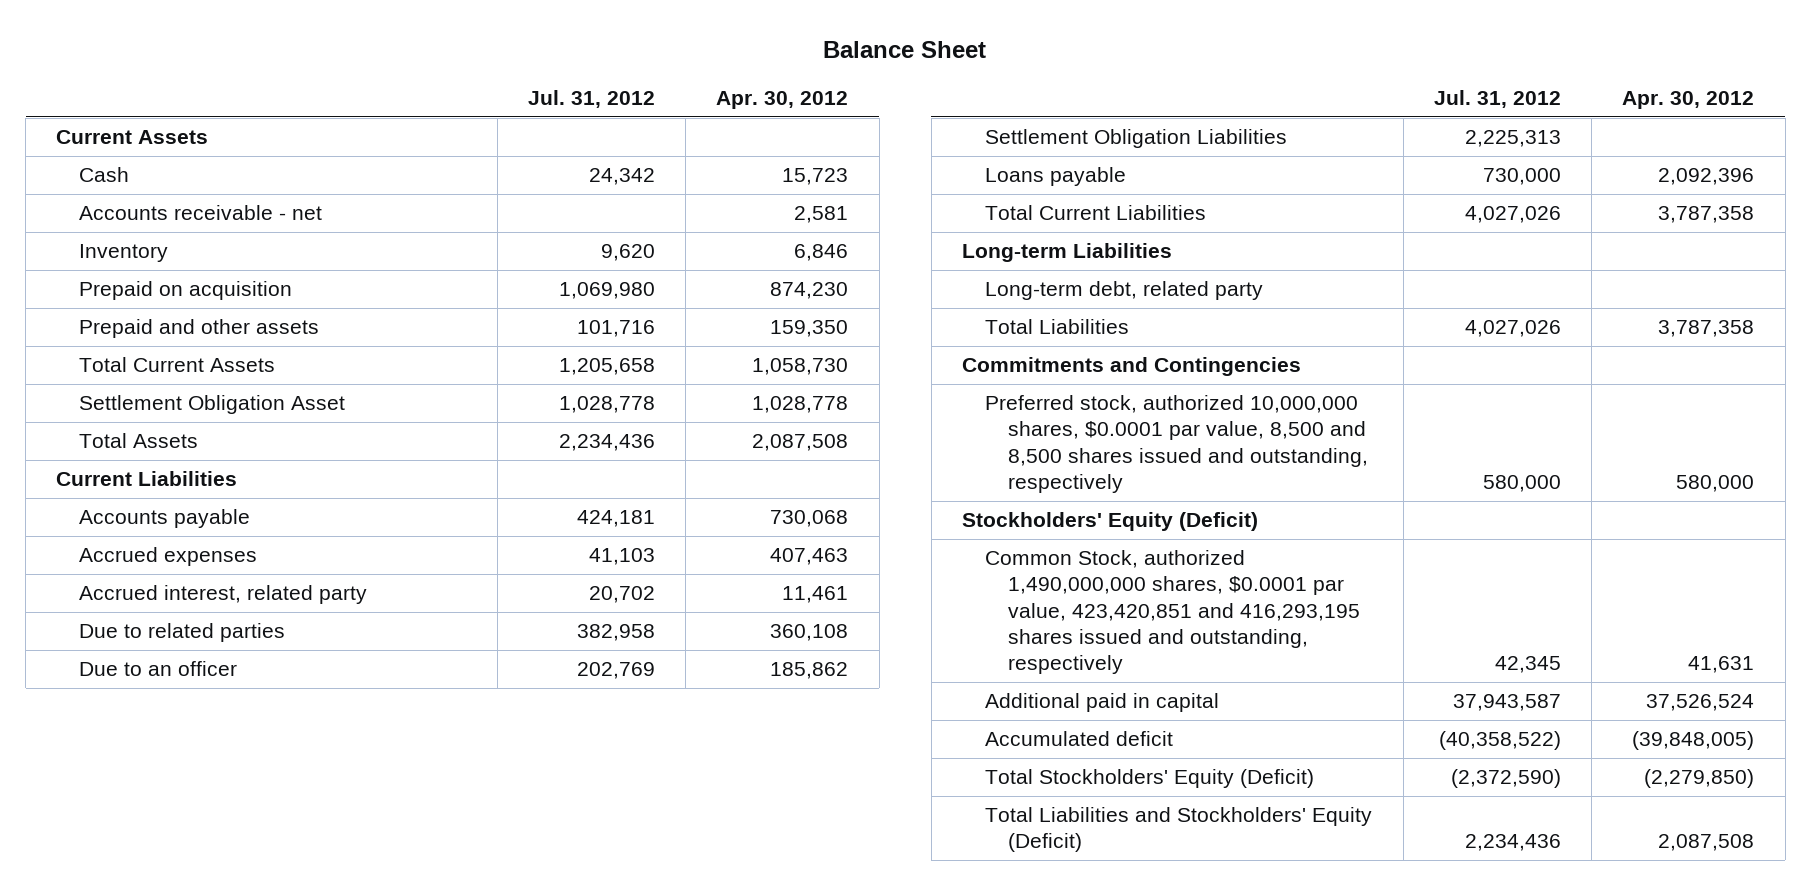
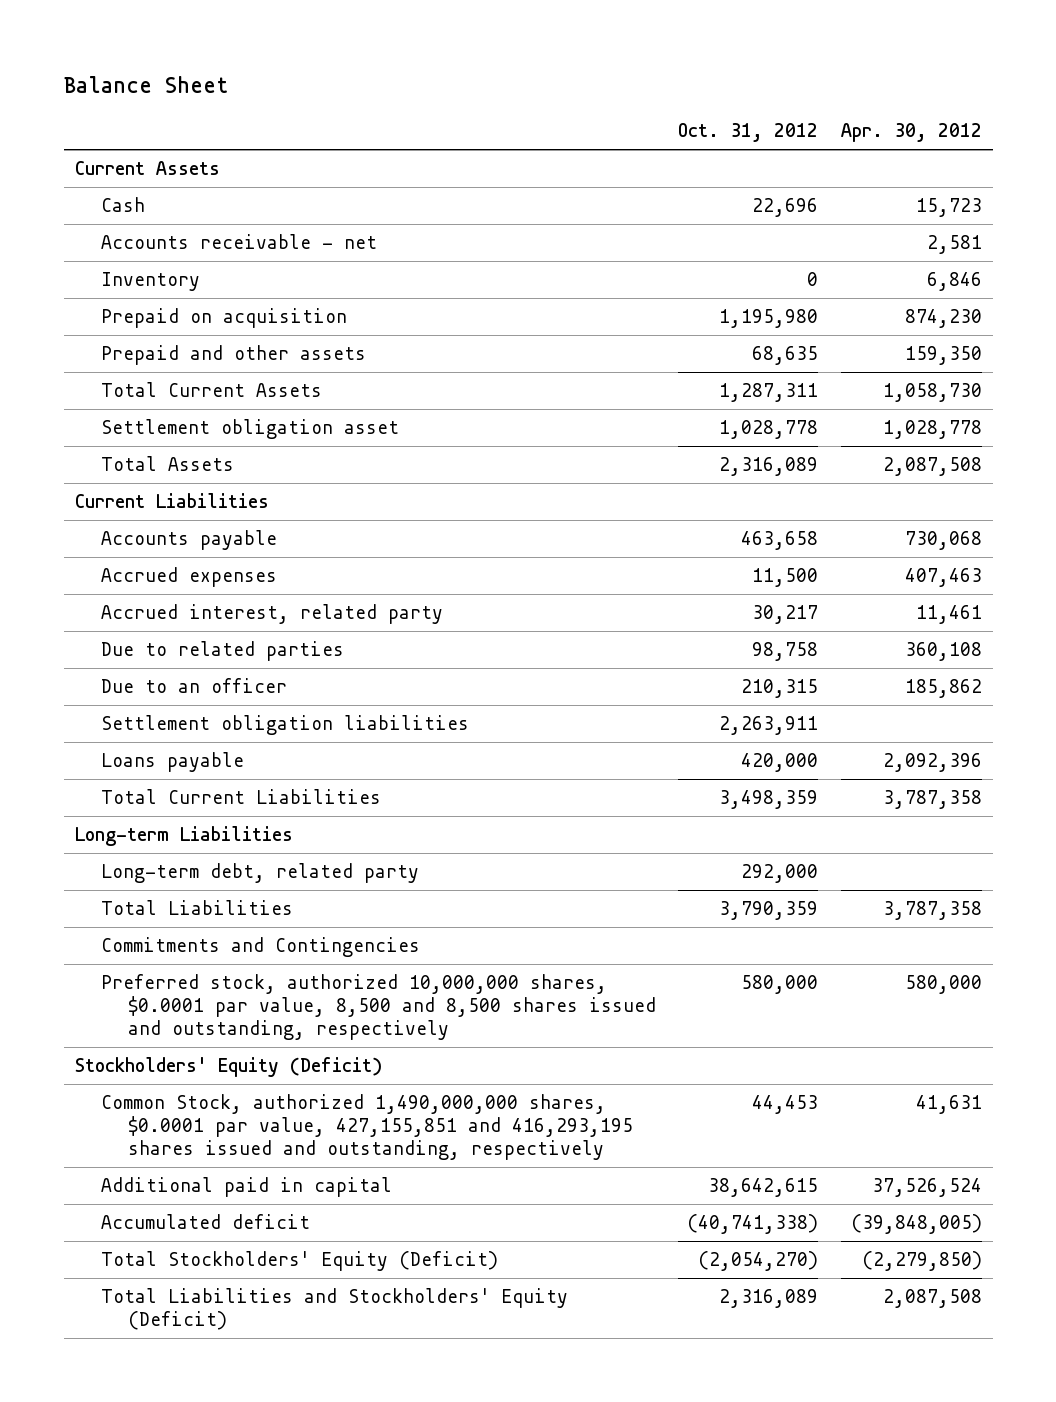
- | Jul. 31, 2012 | Apr. 30, 2012
+ | Oct. 31, 2012 | Apr. 30, 2012
- Settlement Obligation Asset | 1,028,778 | 1,028,778
+ Settlement obligation asset | 1,028,778 | 1,028,778
- Settlement Obligation Liabilities | 2,225,313 |
+ Settlement obligation liabilities | 2,263,911 |
- Common Stock, authorized 1,490,000,000 shares, $0.0001 par value, 423,420,851 and 416,293,195 shares issued and outstanding, respectively | 42,345 | 41,631
+ Common Stock, authorized 1,490,000,000 shares, $0.0001 par value, 427,155,851 and 416,293,195 shares issued and outstanding, respectively | 44,453 | 41,631

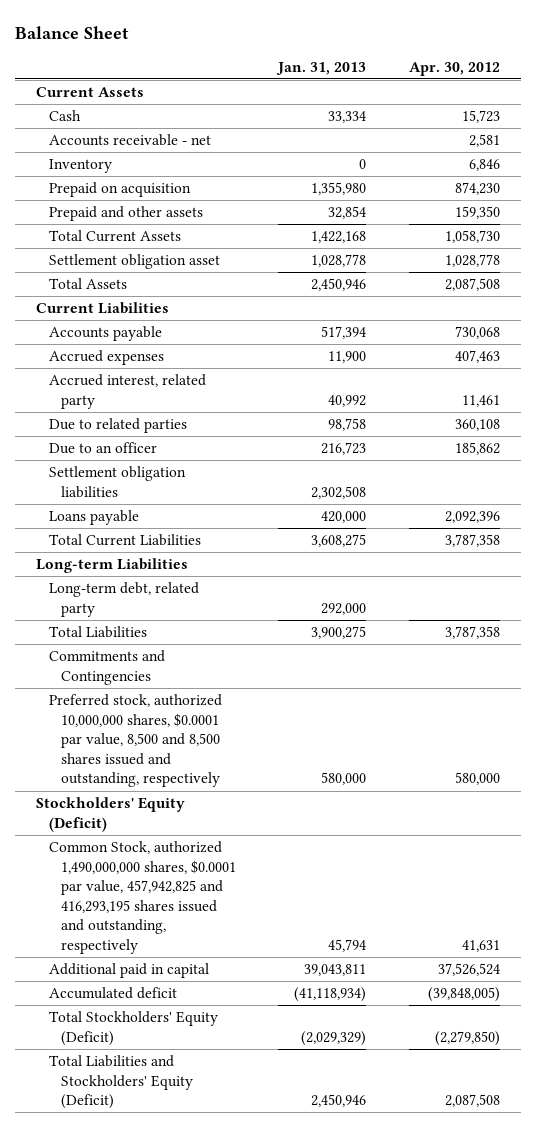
- | Oct. 31, 2012 | Apr. 30, 2012
+ | Jan. 31, 2013 | Apr. 30, 2012
- Common Stock, authorized 1,490,000,000 shares, $0.0001 par value, 427,155,851 and 416,293,195 shares issued and outstanding, respectively | 44,453 | 41,631
+ Common Stock, authorized 1,490,000,000 shares, $0.0001 par value, 457,942,825 and 416,293,195 shares issued and outstanding, respectively | 45,794 | 41,631

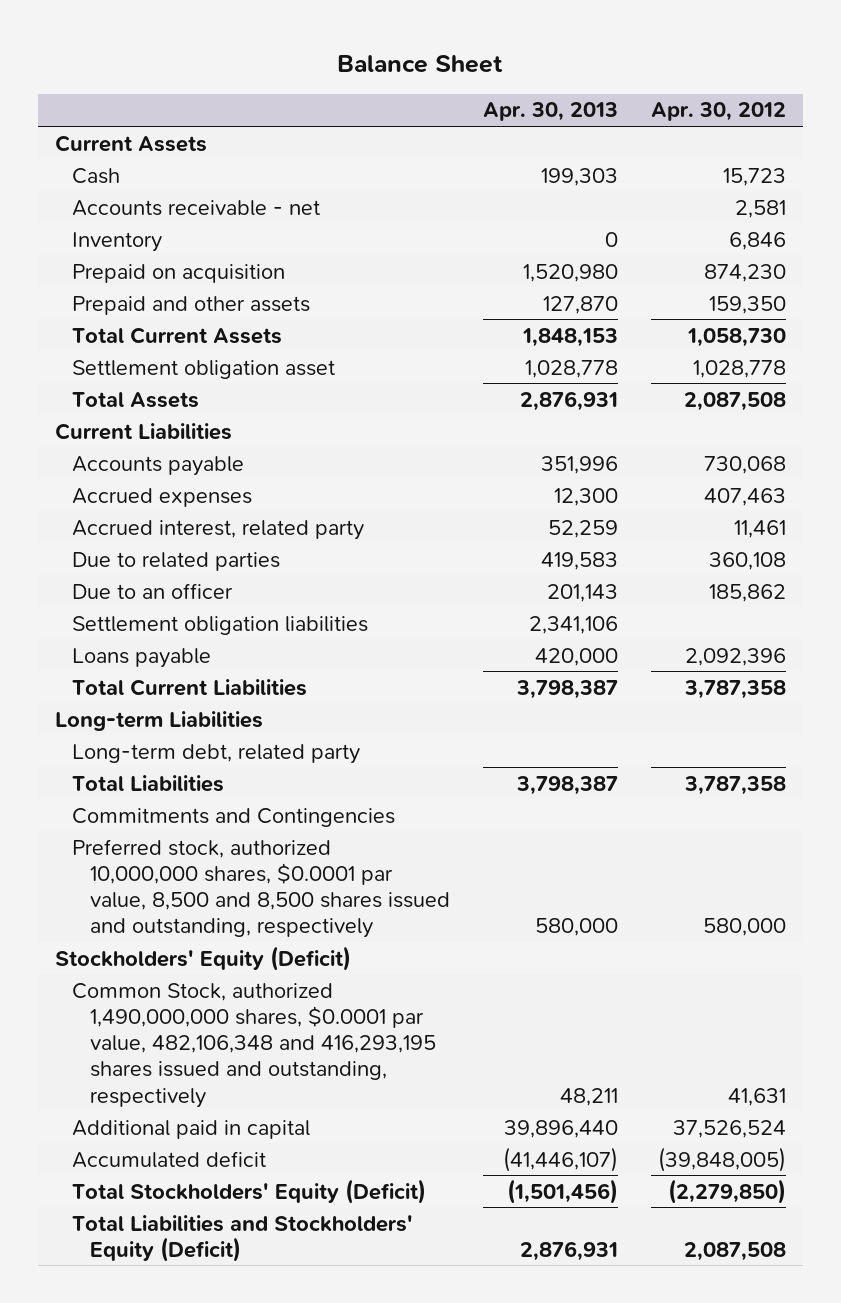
- | Jan. 31, 2013 | Apr. 30, 2012
+ | Apr. 30, 2013 | Apr. 30, 2012
- Common Stock, authorized 1,490,000,000 shares, $0.0001 par value, 457,942,825 and 416,293,195 shares issued and outstanding, respectively | 45,794 | 41,631
+ Common Stock, authorized 1,490,000,000 shares, $0.0001 par value, 482,106,348 and 416,293,195 shares issued and outstanding, respectively | 48,211 | 41,631

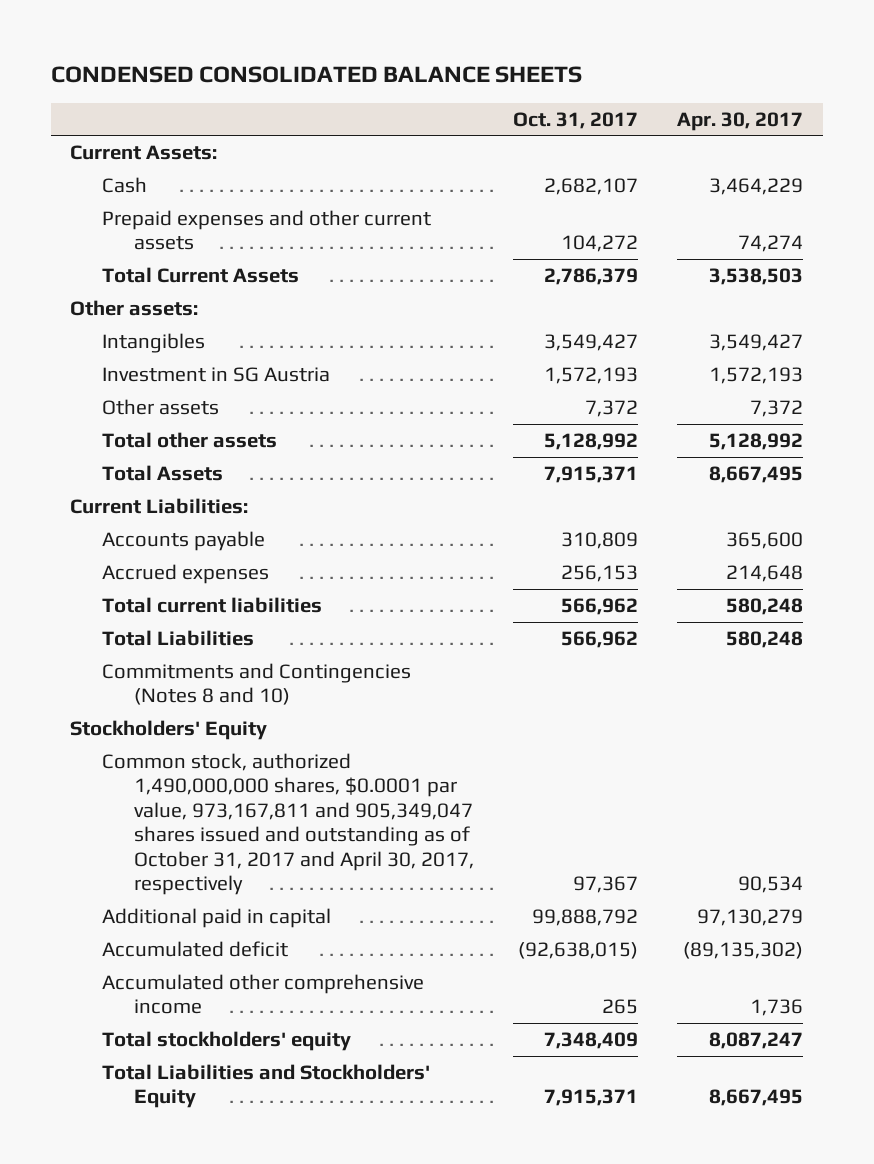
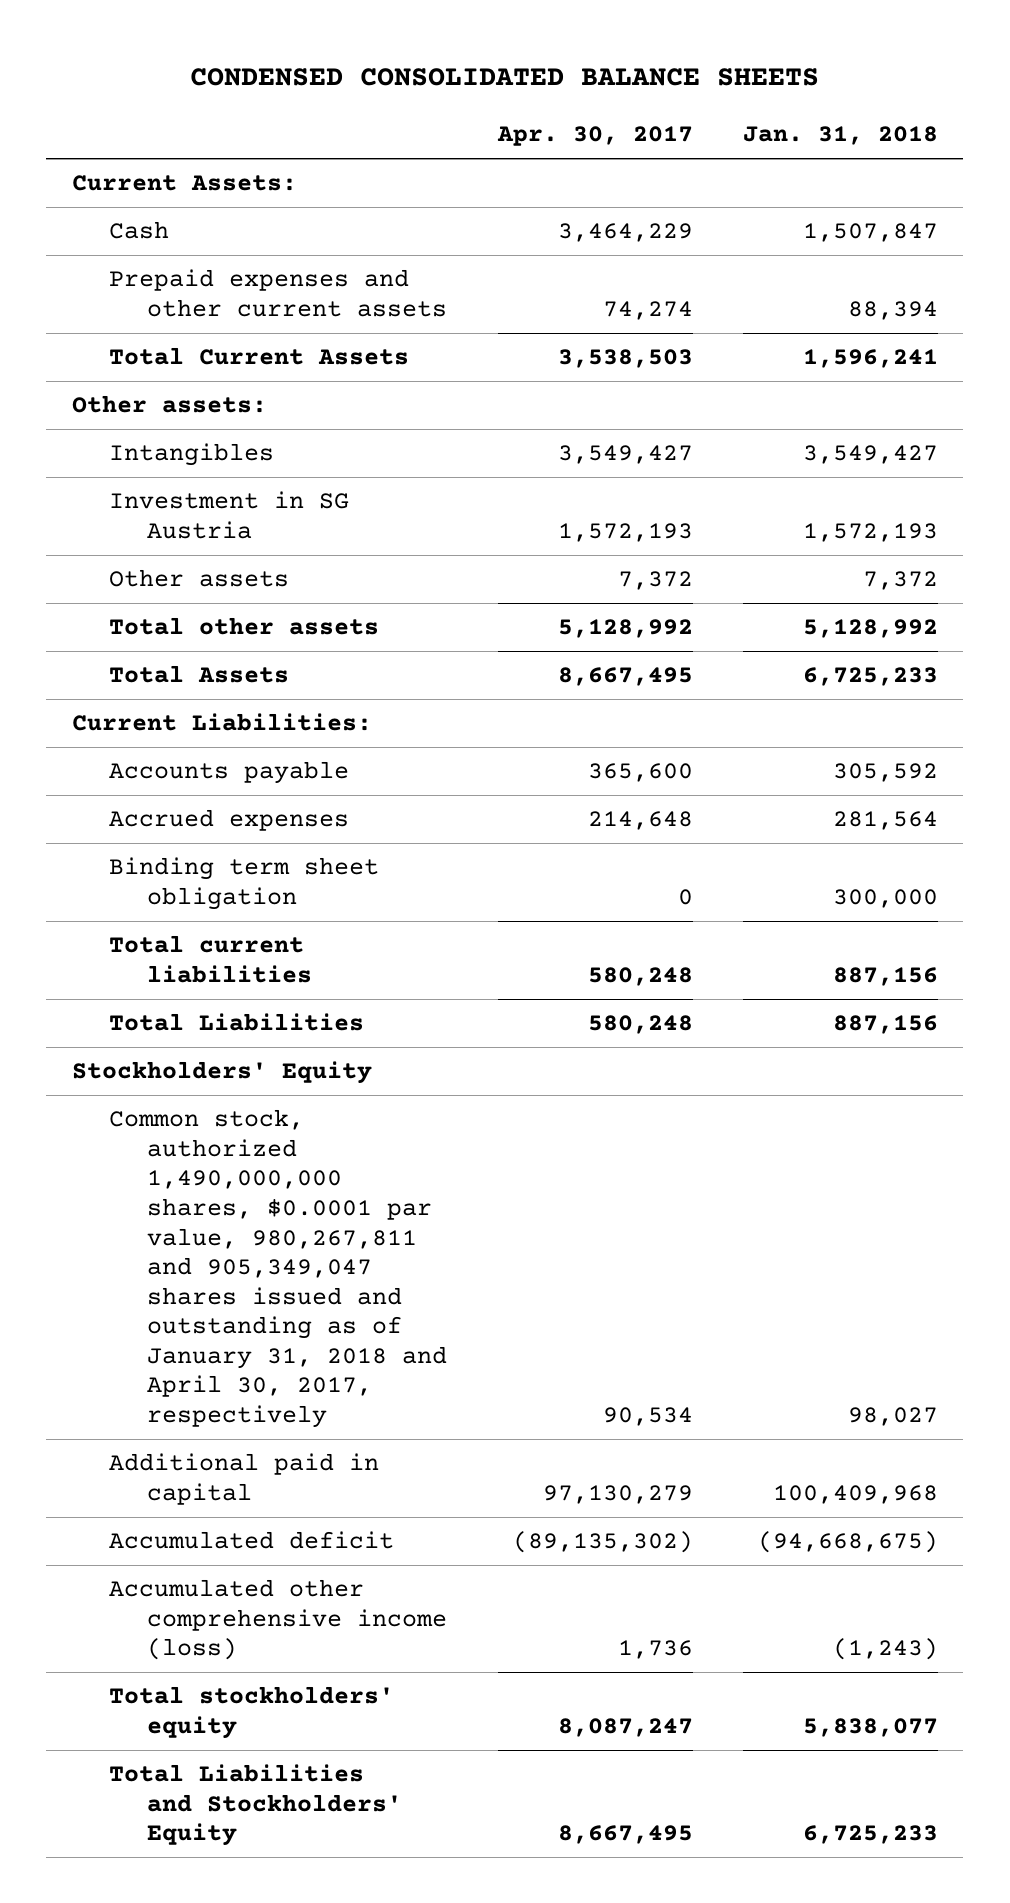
- | Oct. 31, 2017 | Apr. 30, 2017
+ | Apr. 30, 2017 | Jan. 31, 2018
+ Binding term sheet obligation | 0 | 300,000
- Commitments and Contingencies (Notes 8 and 10)
- Common stock, authorized 1,490,000,000 shares, $0.0001 par value, 973,167,811 and 905,349,047 shares issued and outstanding as of October 31, 2017 and April 30, 2017, respectively | 97,367 | 90,534
+ Common stock, authorized 1,490,000,000 shares, $0.0001 par value, 980,267,811 and 905,349,047 shares issued and outstanding as of January 31, 2018 and April 30, 2017, respectively | 90,534 | 98,027
- Accumulated other comprehensive income | 265 | 1,736
+ Accumulated other comprehensive income (loss) | 1,736 | (1,243)

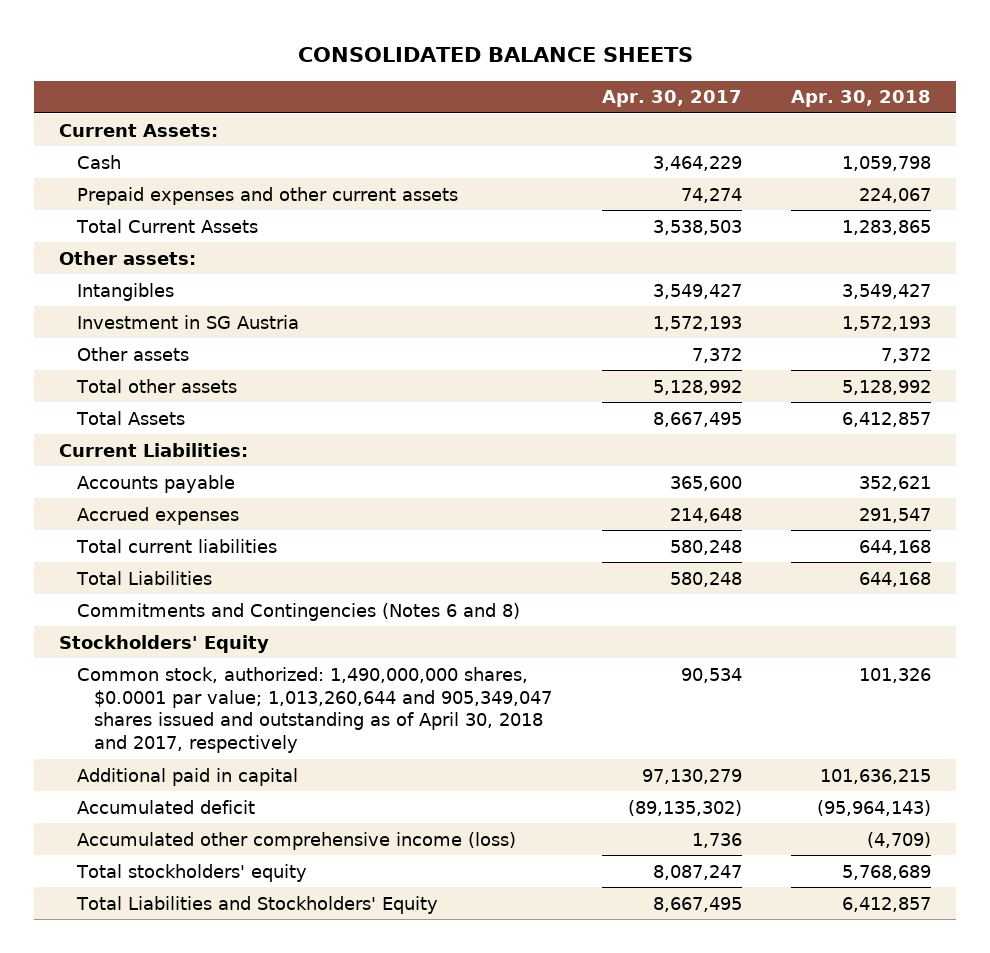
- CONDENSED CONSOLIDATED BALANCE SHEETS
+ CONSOLIDATED BALANCE SHEETS
- | Apr. 30, 2017 | Jan. 31, 2018
+ | Apr. 30, 2017 | Apr. 30, 2018
- Binding term sheet obligation | 0 | 300,000
+ Commitments and Contingencies (Notes 6 and 8)
- Common stock, authorized 1,490,000,000 shares, $0.0001 par value, 980,267,811 and 905,349,047 shares issued and outstanding as of January 31, 2018 and April 30, 2017, respectively | 90,534 | 98,027
+ Common stock, authorized: 1,490,000,000 shares, $0.0001 par value; 1,013,260,644 and 905,349,047 shares issued and outstanding as of April 30, 2018 and 2017, respectively | 90,534 | 101,326

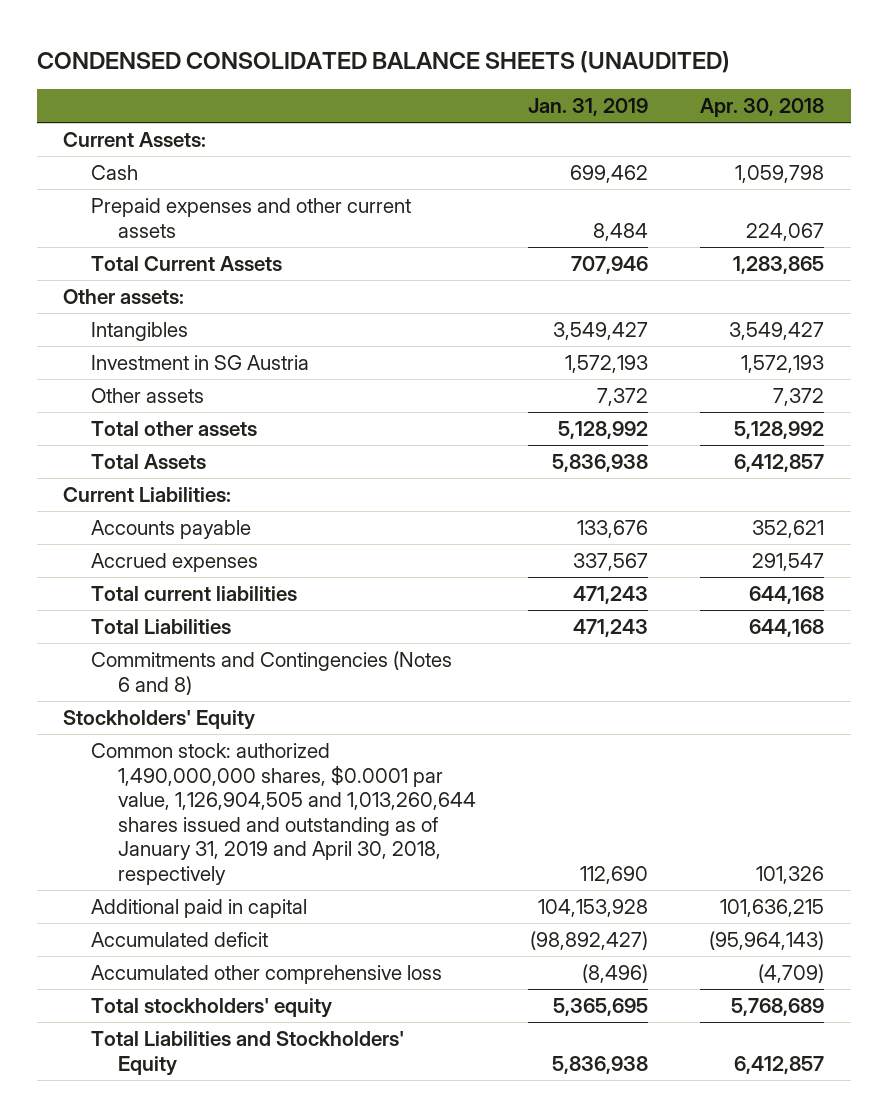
- CONSOLIDATED BALANCE SHEETS
+ CONDENSED CONSOLIDATED BALANCE SHEETS (UNAUDITED)
- | Apr. 30, 2017 | Apr. 30, 2018
+ | Jan. 31, 2019 | Apr. 30, 2018
- Common stock, authorized: 1,490,000,000 shares, $0.0001 par value; 1,013,260,644 and 905,349,047 shares issued and outstanding as of April 30, 2018 and 2017, respectively | 90,534 | 101,326
+ Common stock: authorized 1,490,000,000 shares, $0.0001 par value, 1,126,904,505 and 1,013,260,644 shares issued and outstanding as of January 31, 2019 and April 30, 2018, respectively | 112,690 | 101,326
- Accumulated other comprehensive income (loss) | 1,736 | (4,709)
+ Accumulated other comprehensive loss | (8,496) | (4,709)

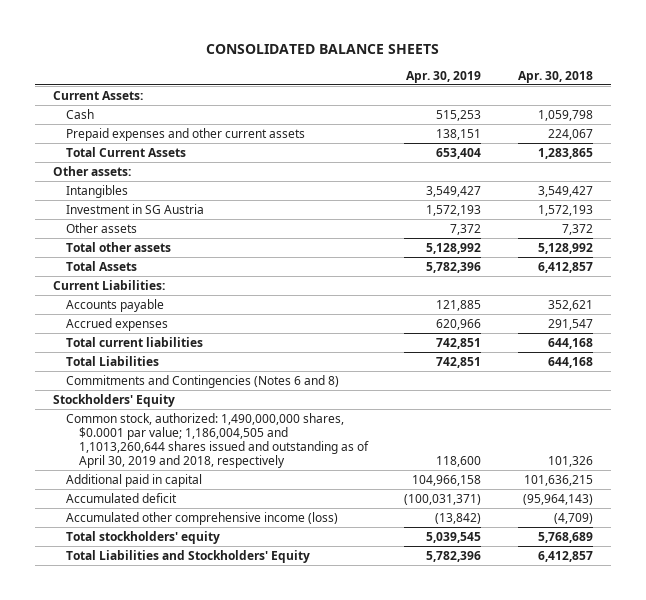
- CONDENSED CONSOLIDATED BALANCE SHEETS (UNAUDITED)
+ CONSOLIDATED BALANCE SHEETS
- | Jan. 31, 2019 | Apr. 30, 2018
+ | Apr. 30, 2019 | Apr. 30, 2018
- Common stock: authorized 1,490,000,000 shares, $0.0001 par value, 1,126,904,505 and 1,013,260,644 shares issued and outstanding as of January 31, 2019 and April 30, 2018, respectively | 112,690 | 101,326
+ Common stock, authorized: 1,490,000,000 shares, $0.0001 par value; 1,186,004,505 and 1,1013,260,644 shares issued and outstanding as of April 30, 2019 and 2018, respectively | 118,600 | 101,326
- Accumulated other comprehensive loss | (8,496) | (4,709)
+ Accumulated other comprehensive income (loss) | (13,842) | (4,709)

